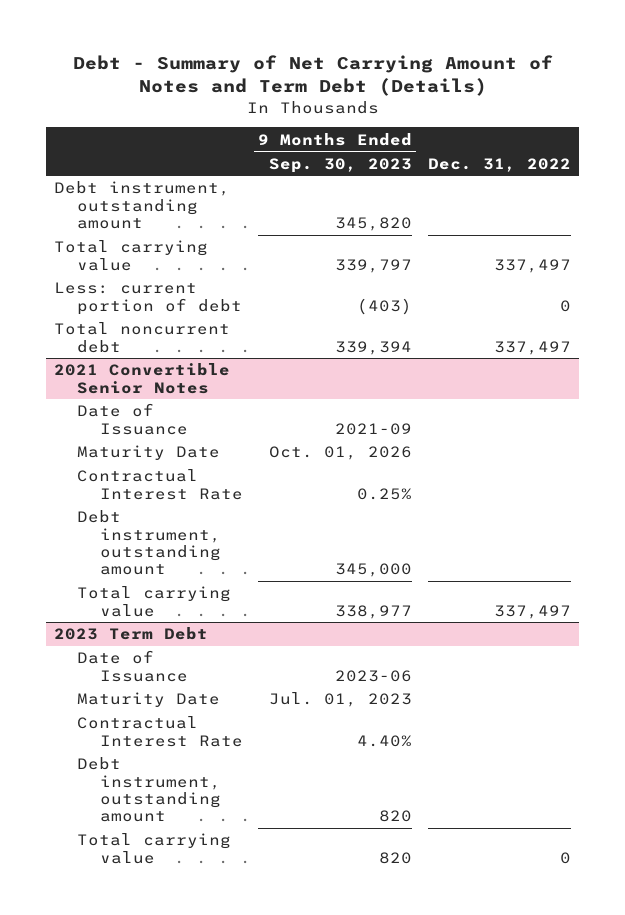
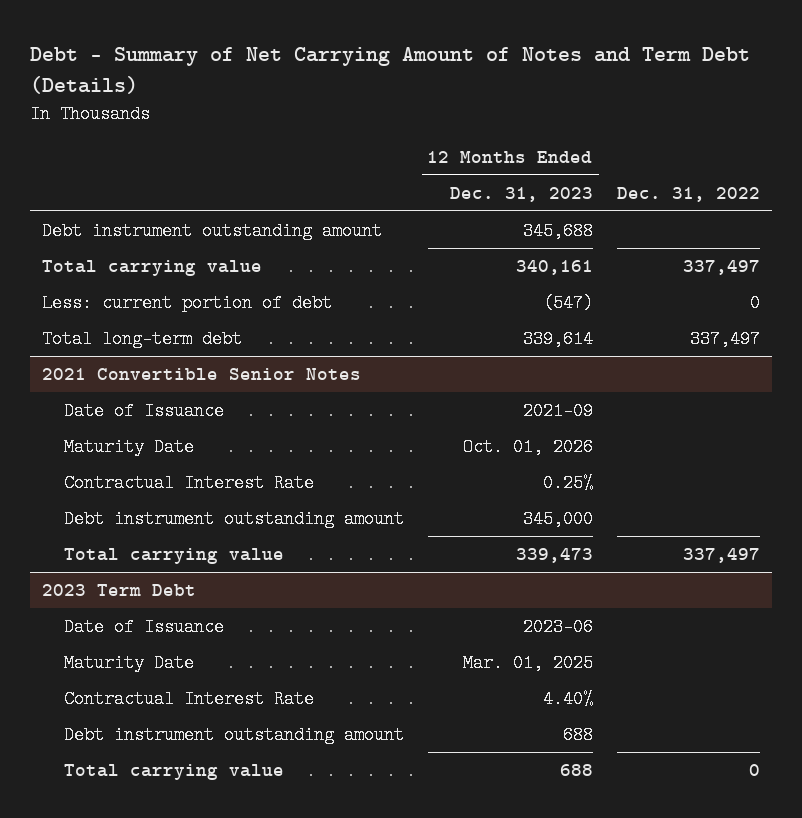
- | 9 Months Ended Sep. 30, 2023 | Dec. 31, 2022
+ | 12 Months Ended Dec. 31, 2023 | Dec. 31, 2022
- Debt instrument, outstanding amount | 345,820 |
+ Debt instrument outstanding amount | 345,688 |
- Total noncurrent debt | 339,394 | 337,497
+ Total long-term debt | 339,614 | 337,497
@ 2021 Convertible Senior Notes
- Debt instrument, outstanding amount | 345,000 |
+ Debt instrument outstanding amount | 345,000 |
@ 2023 Term Debt
- Debt instrument, outstanding amount | 820 |
+ Debt instrument outstanding amount | 688 |

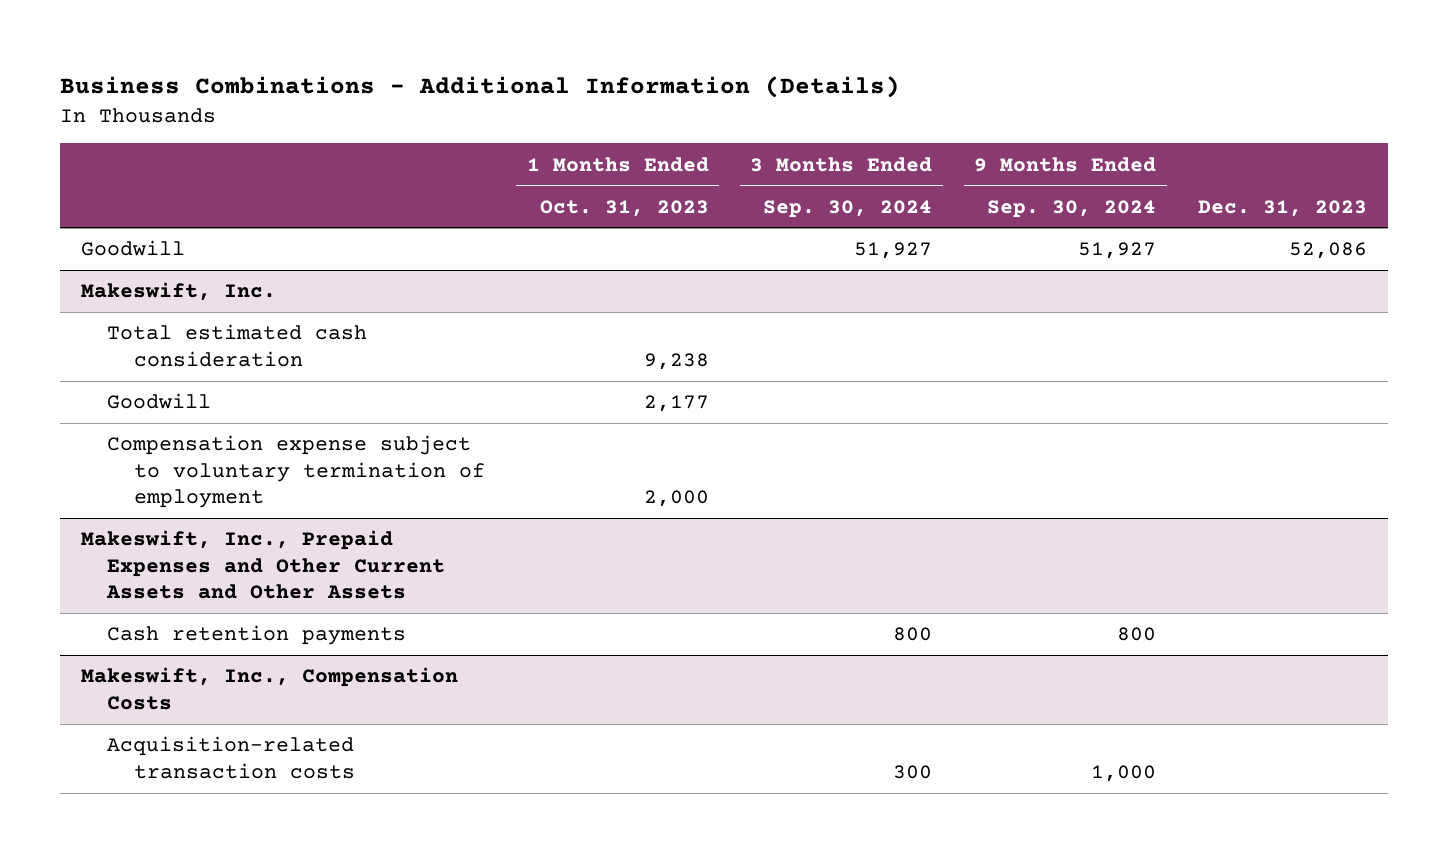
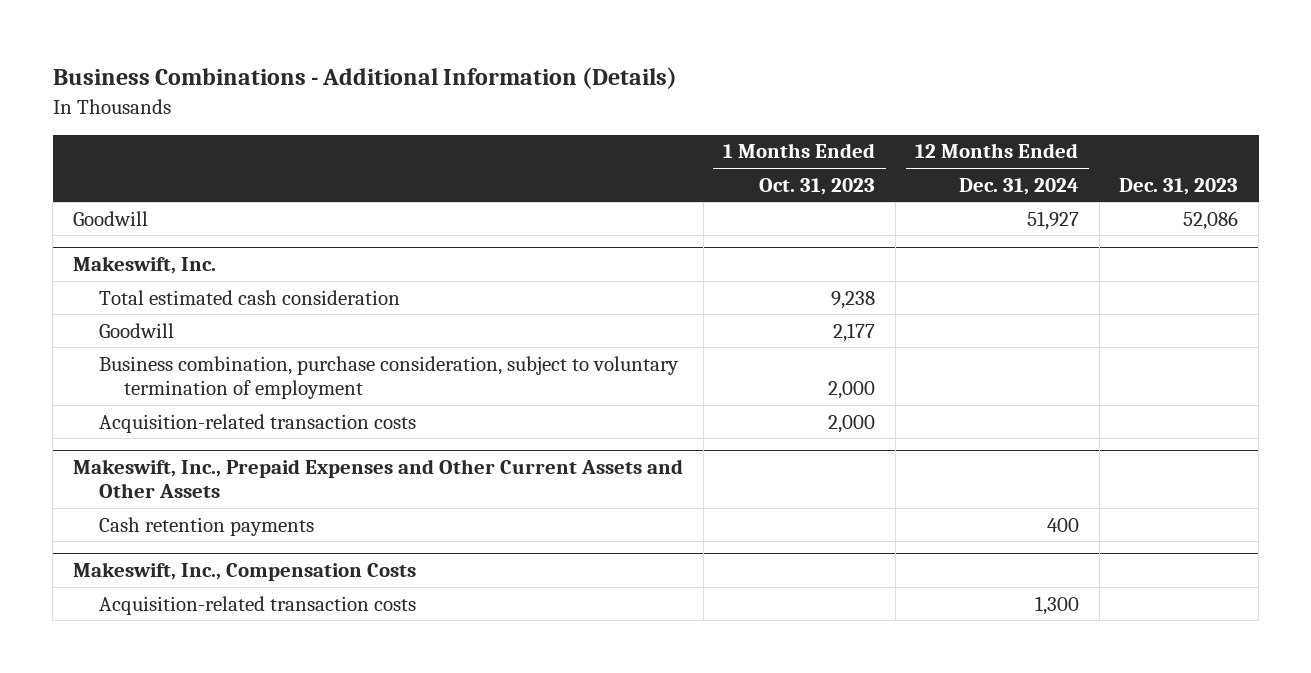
- | 1 Months Ended Oct. 31, 2023 | 3 Months Ended Sep. 30, 2024 | 9 Months Ended Sep. 30, 2024 | Dec. 31, 2023
+ | 1 Months Ended Oct. 31, 2023 | 12 Months Ended Dec. 31, 2024 | Dec. 31, 2023
@ Makeswift, Inc.
- Compensation expense subject to voluntary termination of employment | 2,000 | | |
+ Business combination, purchase consideration, subject to voluntary termination of employment | 2,000 | |
+ Acquisition-related transaction costs | 2,000 | |

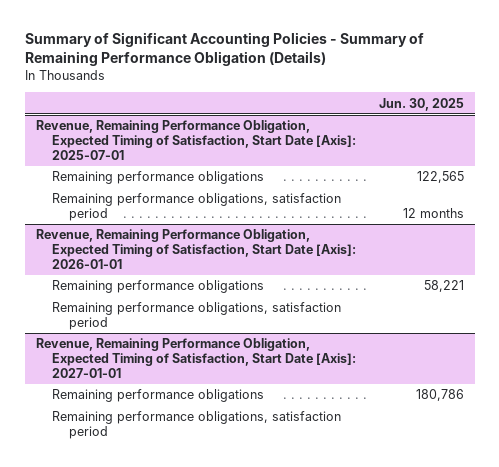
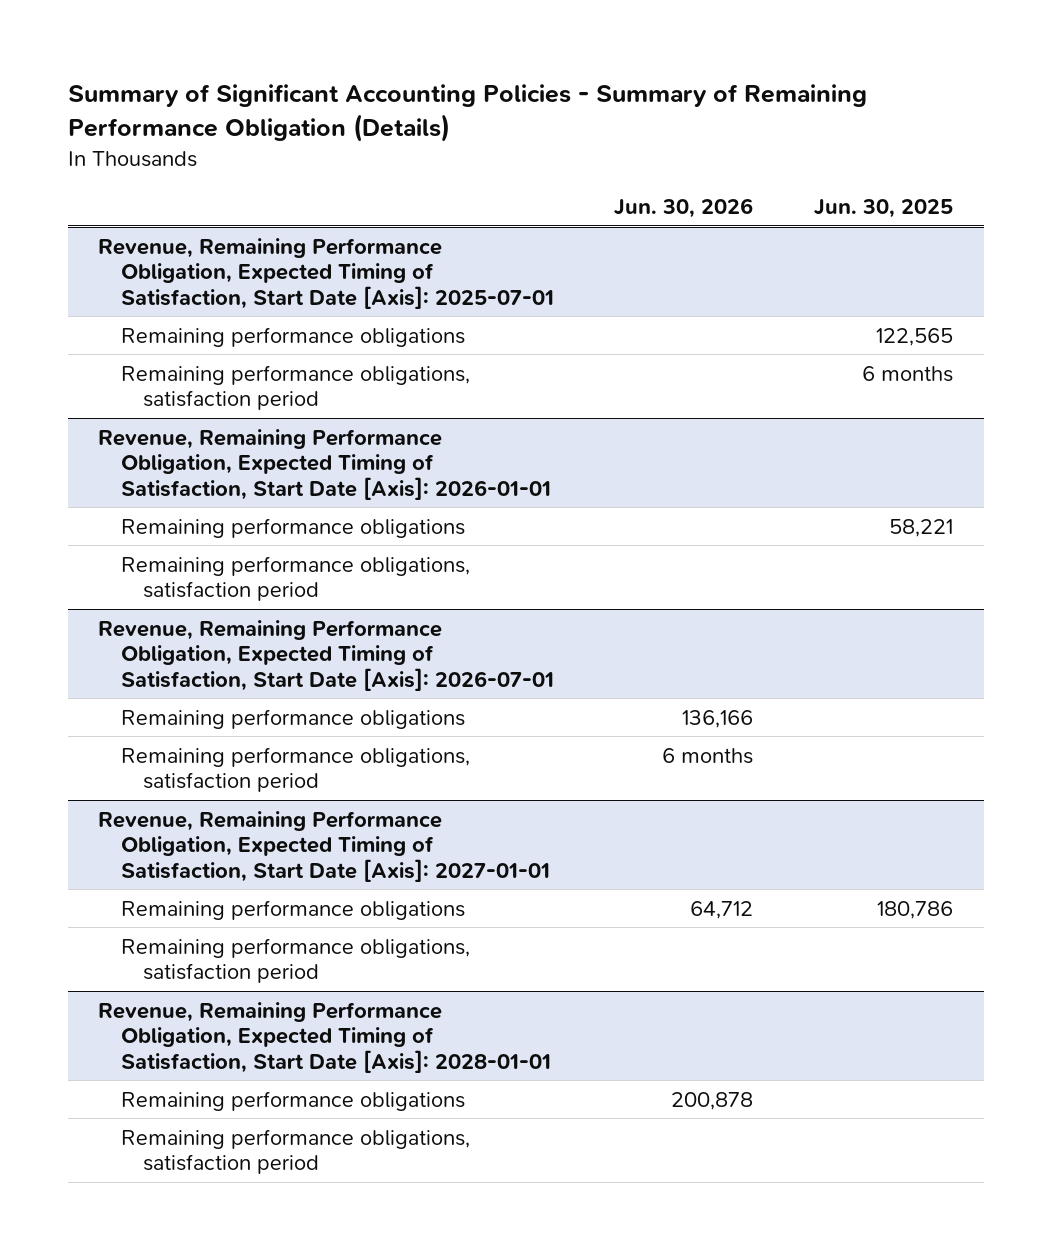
- | Jun. 30, 2025
+ | Jun. 30, 2026 | Jun. 30, 2025
@ Revenue, Remaining Performance Obligation, Expected Timing of Satisfaction, Start Date [Axis]: 2025-07-01
- Remaining performance obligations, satisfaction period | 12 months
+ Remaining performance obligations, satisfaction period | | 6 months
+ Revenue, Remaining Performance Obligation, Expected Timing of Satisfaction, Start Date [Axis]: 2026-07-01
+ Remaining performance obligations | 136,166 |
+ Remaining performance obligations, satisfaction period | 6 months |
+ Revenue, Remaining Performance Obligation, Expected Timing of Satisfaction, Start Date [Axis]: 2028-01-01
+ Remaining performance obligations | 200,878 |
+ Remaining performance obligations, satisfaction period

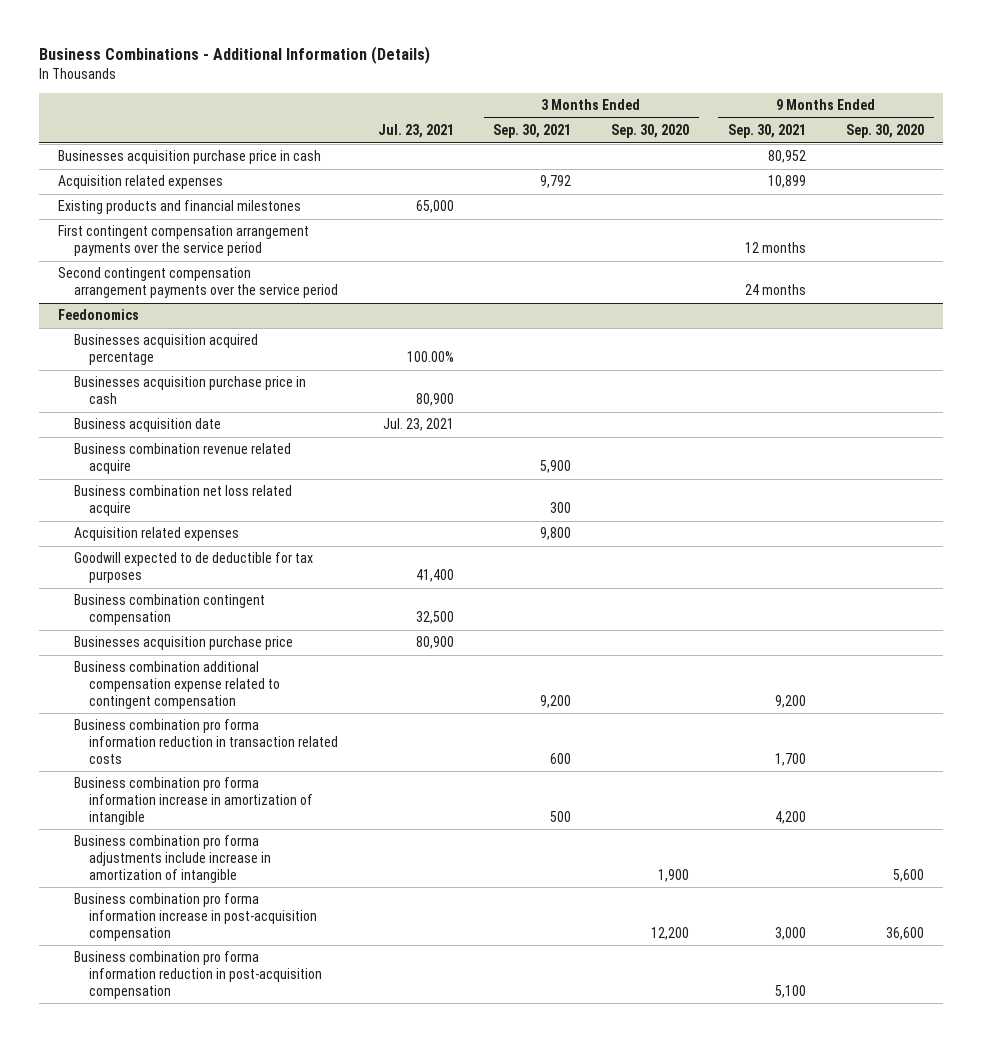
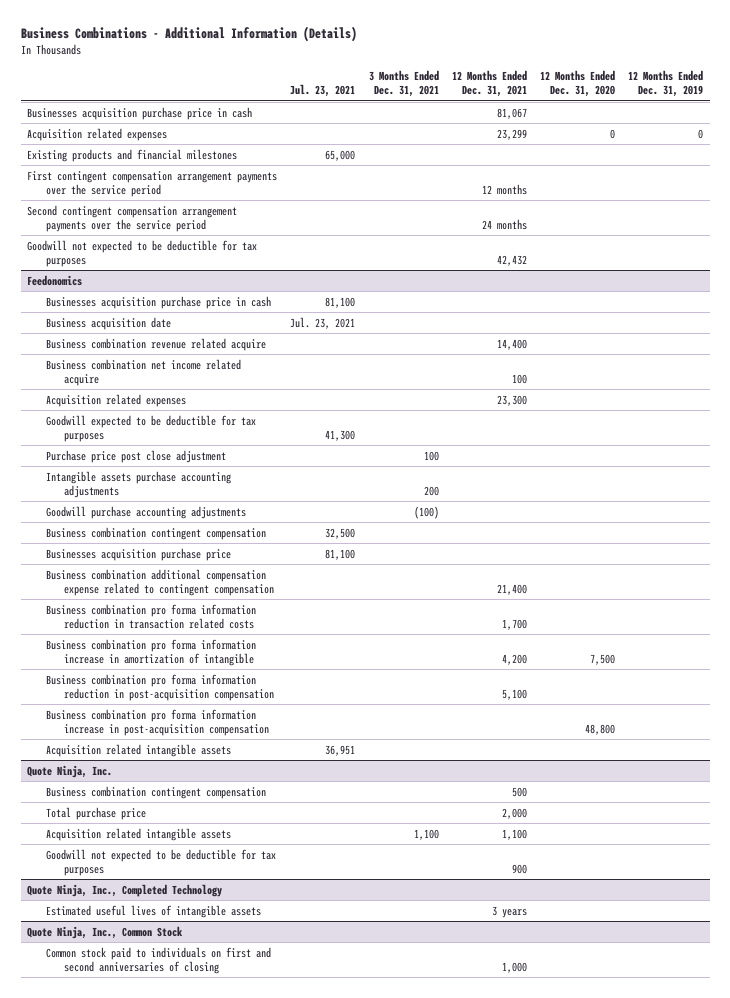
- | Jul. 23, 2021 | 3 Months Ended Sep. 30, 2021 | 3 Months Ended Sep. 30, 2020 | 9 Months Ended Sep. 30, 2021 | 9 Months Ended Sep. 30, 2020
+ | Jul. 23, 2021 | 3 Months Ended Dec. 31, 2021 | 12 Months Ended Dec. 31, 2021 | 12 Months Ended Dec. 31, 2020 | 12 Months Ended Dec. 31, 2019
+ Goodwill not expected to be deductible for tax purposes | | | 42,432 | |
@ Feedonomics
- Businesses acquisition acquired percentage | 100.00% | | | |
- Businesses acquisition purchase price in cash | 80,900 | | | |
+ Businesses acquisition purchase price in cash | 81,100 | | | |
- Business combination net loss related acquire | | 300 | | |
+ Business combination net income related acquire | | | 100 | |
- Goodwill expected to de deductible for tax purposes | 41,400 | | | |
+ Goodwill expected to be deductible for tax purposes | 41,300 | | | |
+ Purchase price post close adjustment | | 100 | | |
+ Intangible assets purchase accounting adjustments | | 200 | | |
+ Goodwill purchase accounting adjustments | | (100) | | |
- Businesses acquisition purchase price | 80,900 | | | |
+ Businesses acquisition purchase price | 81,100 | | | |
- Business combination pro forma adjustments include increase in amortization of intangible | | | 1,900 | | 5,600
moved down: Business combination pro forma information increase in post-acquisition compensation | | | | 48,800 |
+ Acquisition related intangible assets | 36,951 | | | |
+ Quote Ninja, Inc.
+ Business combination contingent compensation | | | 500 | |
+ Total purchase price | | | 2,000 | |
+ Acquisition related intangible assets | | 1,100 | 1,100 | |
+ Goodwill not expected to be deductible for tax purposes | | | 900 | |
+ Quote Ninja, Inc., Completed Technology
+ Estimated useful lives of intangible assets | | | 3 years | |
+ Quote Ninja, Inc., Common Stock
+ Common stock paid to individuals on first and second anniversaries of closing | | | 1,000 | |

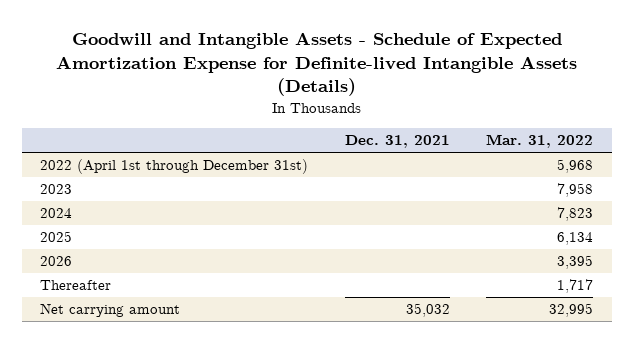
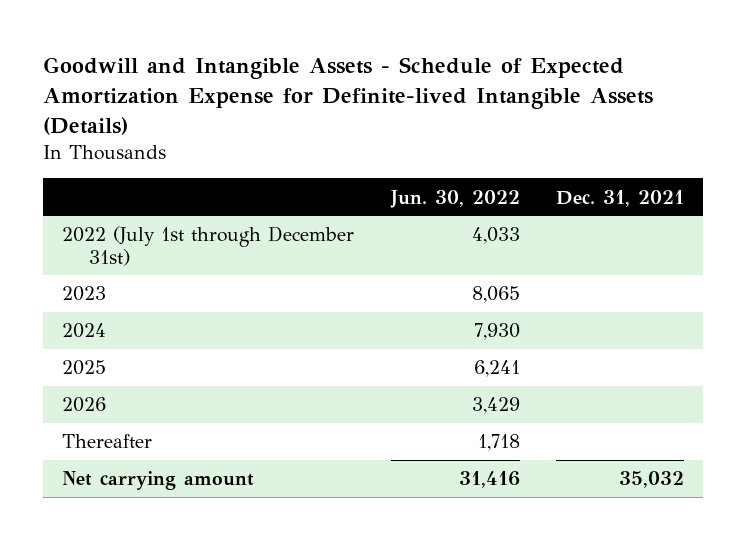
- | Dec. 31, 2021 | Mar. 31, 2022
+ | Jun. 30, 2022 | Dec. 31, 2021
- 2022 (April 1st through December 31st) | | 5,968
+ 2022 (July 1st through December 31st) | 4,033 |

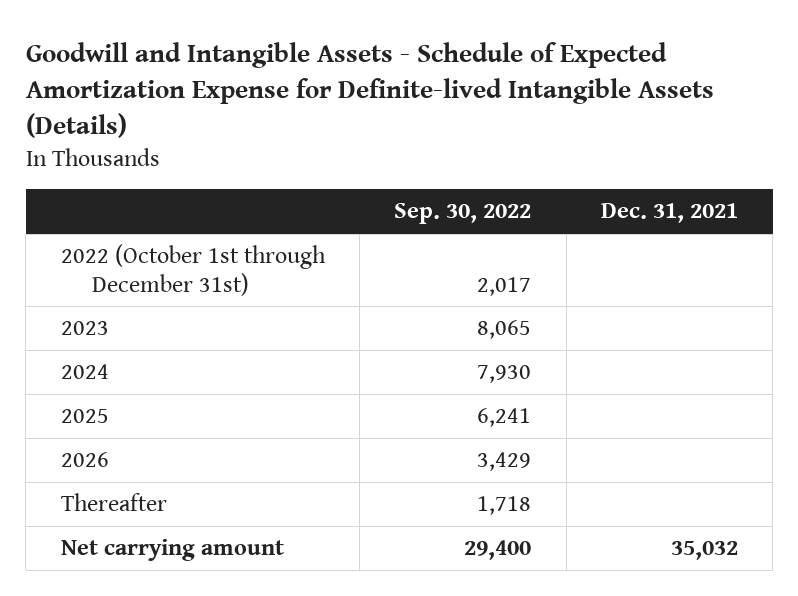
- | Jun. 30, 2022 | Dec. 31, 2021
+ | Sep. 30, 2022 | Dec. 31, 2021
- 2022 (July 1st through December 31st) | 4,033 |
+ 2022 (October 1st through December 31st) | 2,017 |

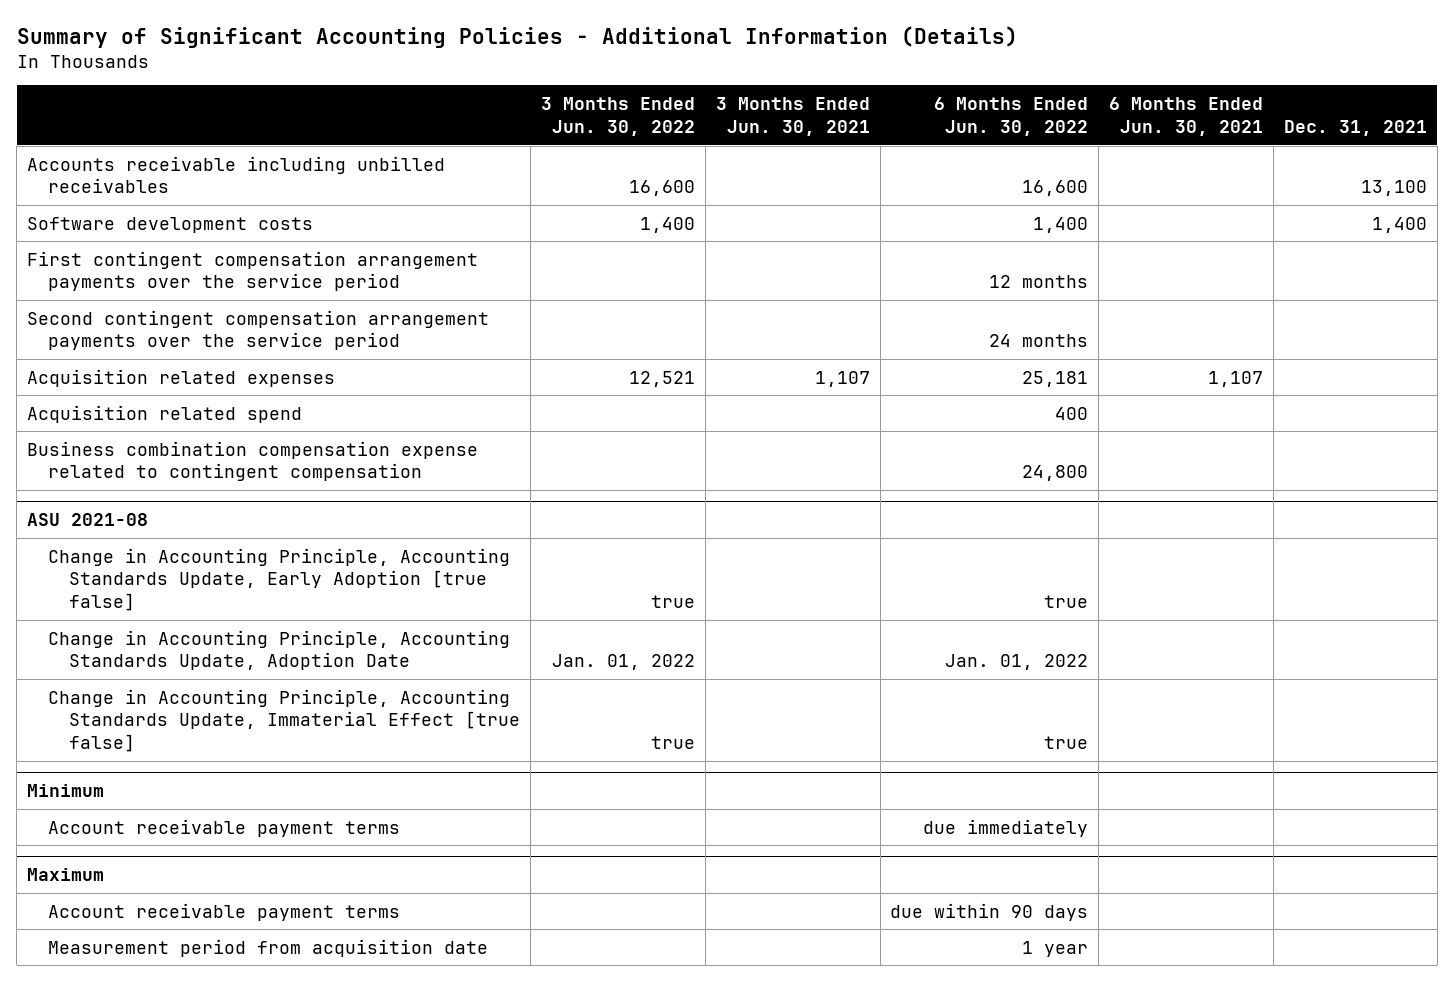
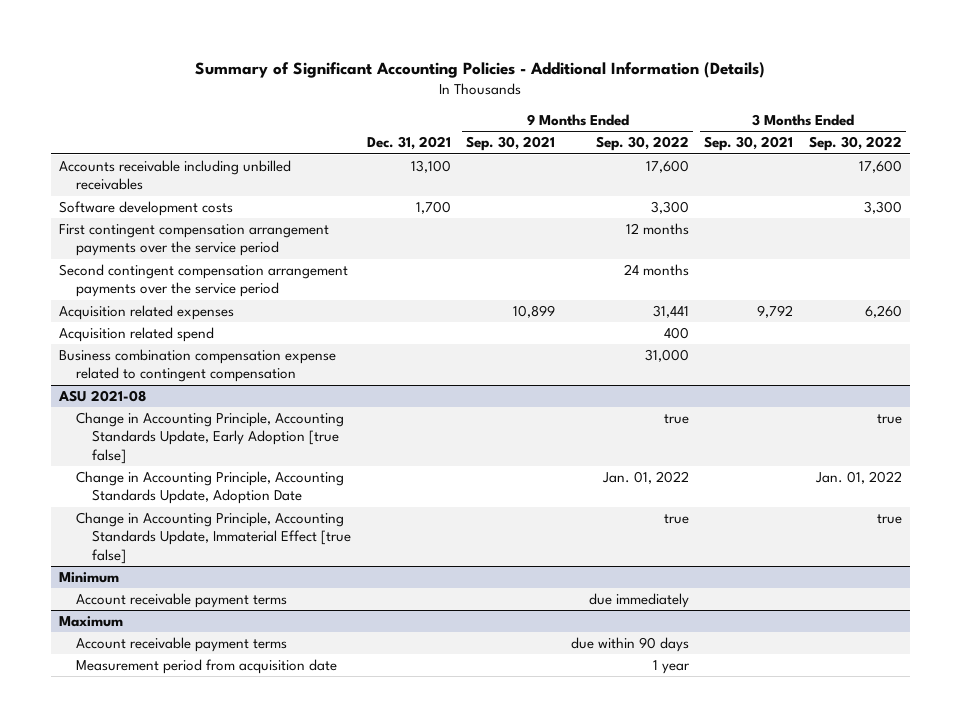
- | 3 Months Ended Jun. 30, 2022 | 3 Months Ended Jun. 30, 2021 | 6 Months Ended Jun. 30, 2022 | 6 Months Ended Jun. 30, 2021 | Dec. 31, 2021
+ | Dec. 31, 2021 | 9 Months Ended Sep. 30, 2021 | 9 Months Ended Sep. 30, 2022 | 3 Months Ended Sep. 30, 2021 | 3 Months Ended Sep. 30, 2022
- Software development costs | 1,400 | | 1,400 | | 1,400
+ Software development costs | 1,700 | | 3,300 | | 3,300

